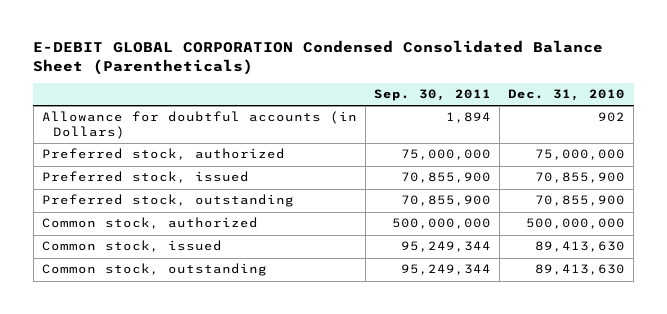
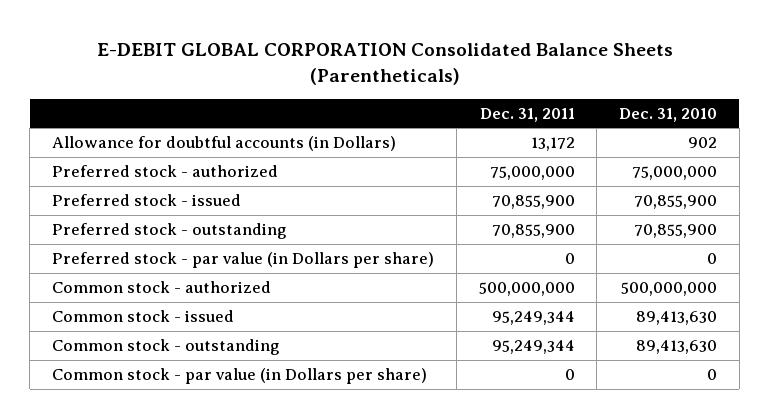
- E-DEBIT GLOBAL CORPORATION Condensed Consolidated Balance Sheet (Parentheticals)
+ E-DEBIT GLOBAL CORPORATION Consolidated Balance Sheets (Parentheticals)
- | Sep. 30, 2011 | Dec. 31, 2010
+ | Dec. 31, 2011 | Dec. 31, 2010
- Preferred stock, authorized | 75,000,000 | 75,000,000
- Preferred stock, issued | 70,855,900 | 70,855,900
- Preferred stock, outstanding | 70,855,900 | 70,855,900
- Common stock, authorized | 500,000,000 | 500,000,000
- Common stock, issued | 95,249,344 | 89,413,630
- Common stock, outstanding | 95,249,344 | 89,413,630
+ Preferred stock - authorized | 75,000,000 | 75,000,000
+ Preferred stock - issued | 70,855,900 | 70,855,900
+ Preferred stock - outstanding | 70,855,900 | 70,855,900
+ Preferred stock - par value (in Dollars per share) | 0 | 0
+ Common stock - authorized | 500,000,000 | 500,000,000
+ Common stock - issued | 95,249,344 | 89,413,630
+ Common stock - outstanding | 95,249,344 | 89,413,630
+ Common stock - par value (in Dollars per share) | 0 | 0

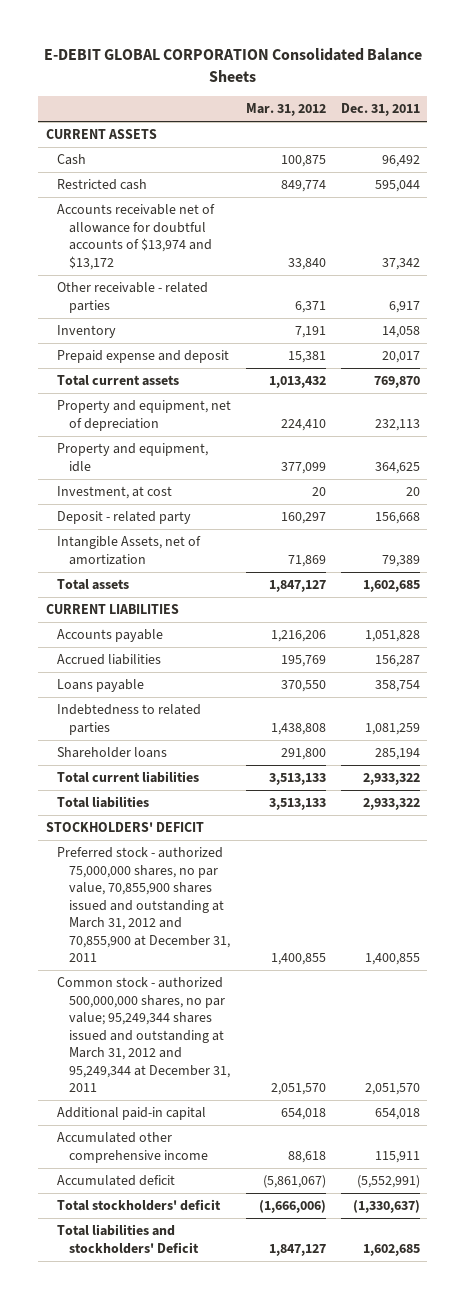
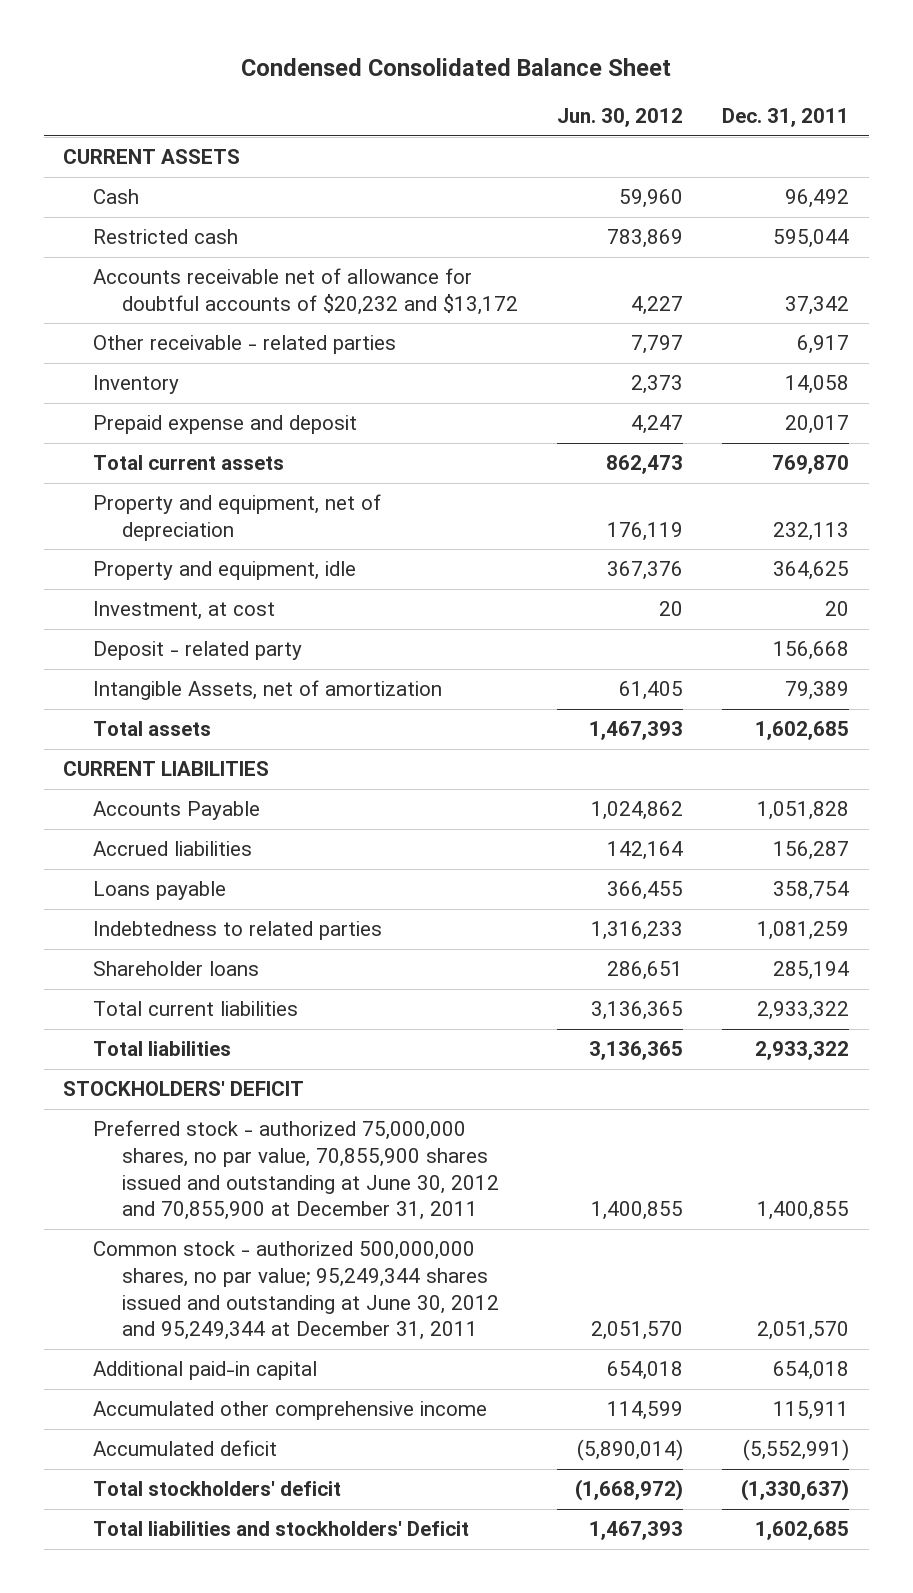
- E-DEBIT GLOBAL CORPORATION Consolidated Balance Sheets
+ Condensed Consolidated Balance Sheet
- | Mar. 31, 2012 | Dec. 31, 2011
+ | Jun. 30, 2012 | Dec. 31, 2011
- Accounts receivable net of allowance for doubtful accounts of $13,974 and $13,172 | 33,840 | 37,342
+ Accounts receivable net of allowance for doubtful accounts of $20,232 and $13,172 | 4,227 | 37,342
- Accounts payable | 1,216,206 | 1,051,828
+ Accounts Payable | 1,024,862 | 1,051,828
- Preferred stock - authorized 75,000,000 shares, no par value, 70,855,900 shares issued and outstanding at March 31, 2012 and 70,855,900 at December 31, 2011 | 1,400,855 | 1,400,855
- Common stock - authorized 500,000,000 shares, no par value; 95,249,344 shares issued and outstanding at March 31, 2012 and 95,249,344 at December 31, 2011 | 2,051,570 | 2,051,570
+ Preferred stock - authorized 75,000,000 shares, no par value, 70,855,900 shares issued and outstanding at June 30, 2012 and 70,855,900 at December 31, 2011 | 1,400,855 | 1,400,855
+ Common stock - authorized 500,000,000 shares, no par value; 95,249,344 shares issued and outstanding at June 30, 2012 and 95,249,344 at December 31, 2011 | 2,051,570 | 2,051,570

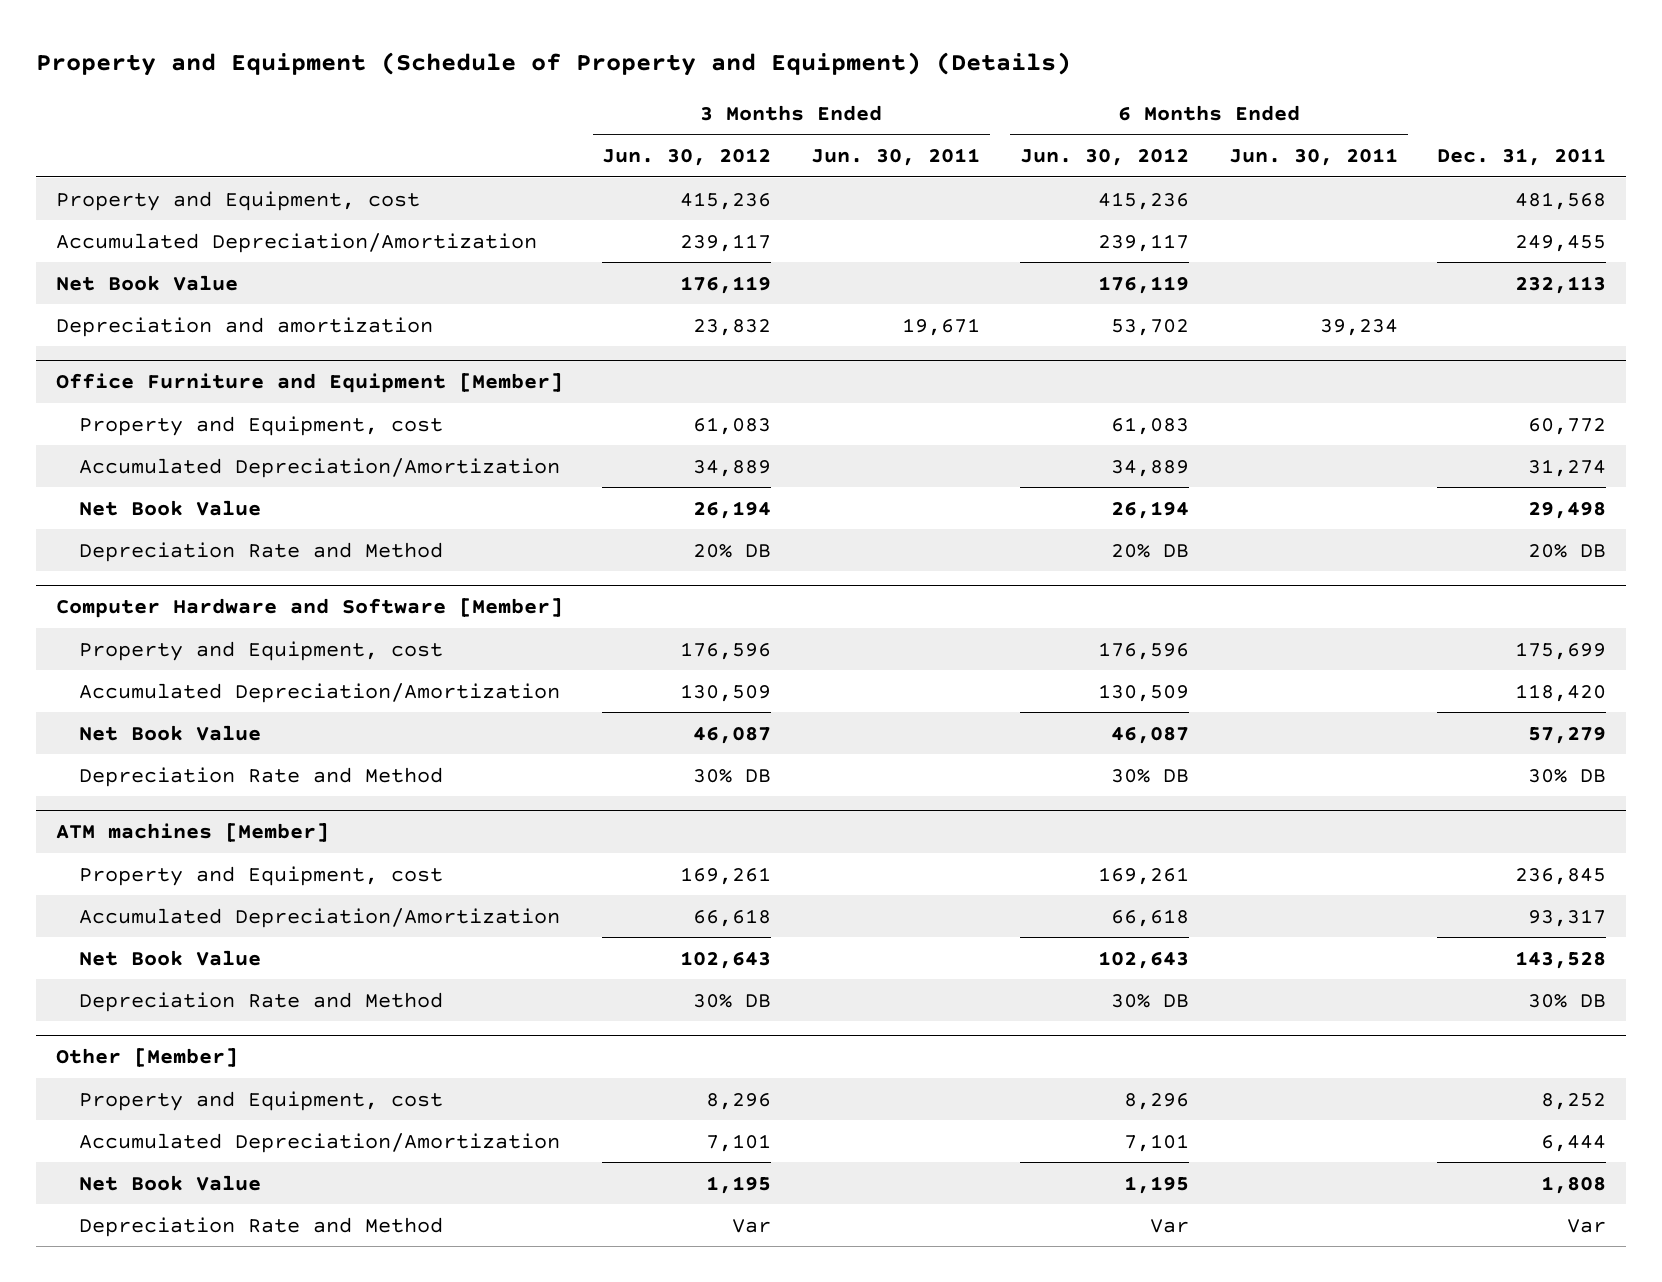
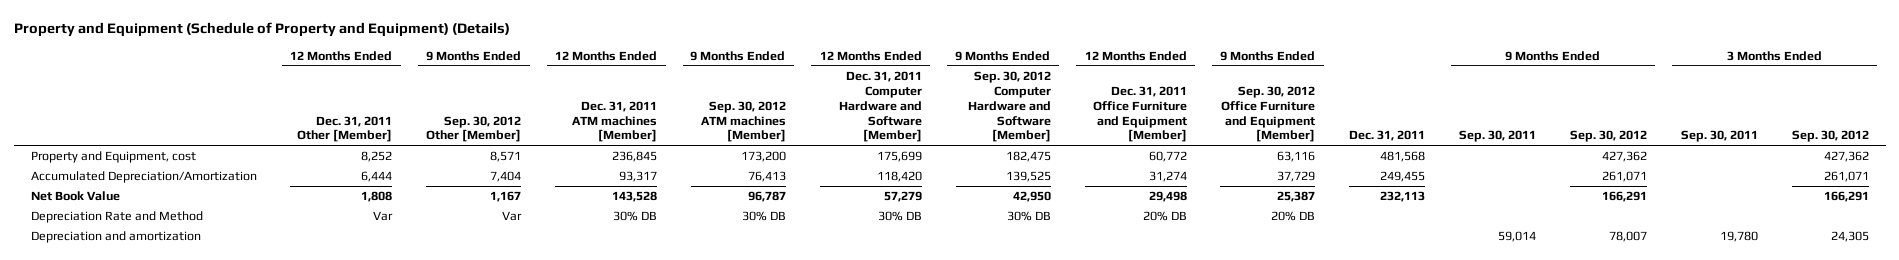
- | 3 Months Ended Jun. 30, 2012 | 3 Months Ended Jun. 30, 2011 | 6 Months Ended Jun. 30, 2012 | 6 Months Ended Jun. 30, 2011 | Dec. 31, 2011
+ | 12 Months Ended Dec. 31, 2011 Other [Member] | 9 Months Ended Sep. 30, 2012 Other [Member] | 12 Months Ended Dec. 31, 2011 ATM machines [Member] | 9 Months Ended Sep. 30, 2012 ATM machines [Member] | 12 Months Ended Dec. 31, 2011 Computer Hardware and Software [Member] | 9 Months Ended Sep. 30, 2012 Computer Hardware and Software [Member] | 12 Months Ended Dec. 31, 2011 Office Furniture and Equipment [Member] | 9 Months Ended Sep. 30, 2012 Office Furniture and Equipment [Member] | Dec. 31, 2011 | 9 Months Ended Sep. 30, 2011 | 9 Months Ended Sep. 30, 2012 | 3 Months Ended Sep. 30, 2011 | 3 Months Ended Sep. 30, 2012
+ Depreciation Rate and Method | Var | Var | 30% DB | 30% DB | 30% DB | 30% DB | 20% DB | 20% DB | | | | |
- Office Furniture and Equipment [Member]
- Property and Equipment, cost | 61,083 | | 61,083 | | 60,772
- Accumulated Depreciation/Amortization | 34,889 | | 34,889 | | 31,274
- Net Book Value | 26,194 | | 26,194 | | 29,498
- Depreciation Rate and Method | 20% DB | | 20% DB | | 20% DB
- Computer Hardware and Software [Member]
- Property and Equipment, cost | 176,596 | | 176,596 | | 175,699
- Accumulated Depreciation/Amortization | 130,509 | | 130,509 | | 118,420
- Net Book Value | 46,087 | | 46,087 | | 57,279
- Depreciation Rate and Method | 30% DB | | 30% DB | | 30% DB
- ATM machines [Member]
- Property and Equipment, cost | 169,261 | | 169,261 | | 236,845
- Accumulated Depreciation/Amortization | 66,618 | | 66,618 | | 93,317
- Net Book Value | 102,643 | | 102,643 | | 143,528
- Depreciation Rate and Method | 30% DB | | 30% DB | | 30% DB
- Other [Member]
- Property and Equipment, cost | 8,296 | | 8,296 | | 8,252
- Accumulated Depreciation/Amortization | 7,101 | | 7,101 | | 6,444
- Net Book Value | 1,195 | | 1,195 | | 1,808
- Depreciation Rate and Method | Var | | Var | | Var

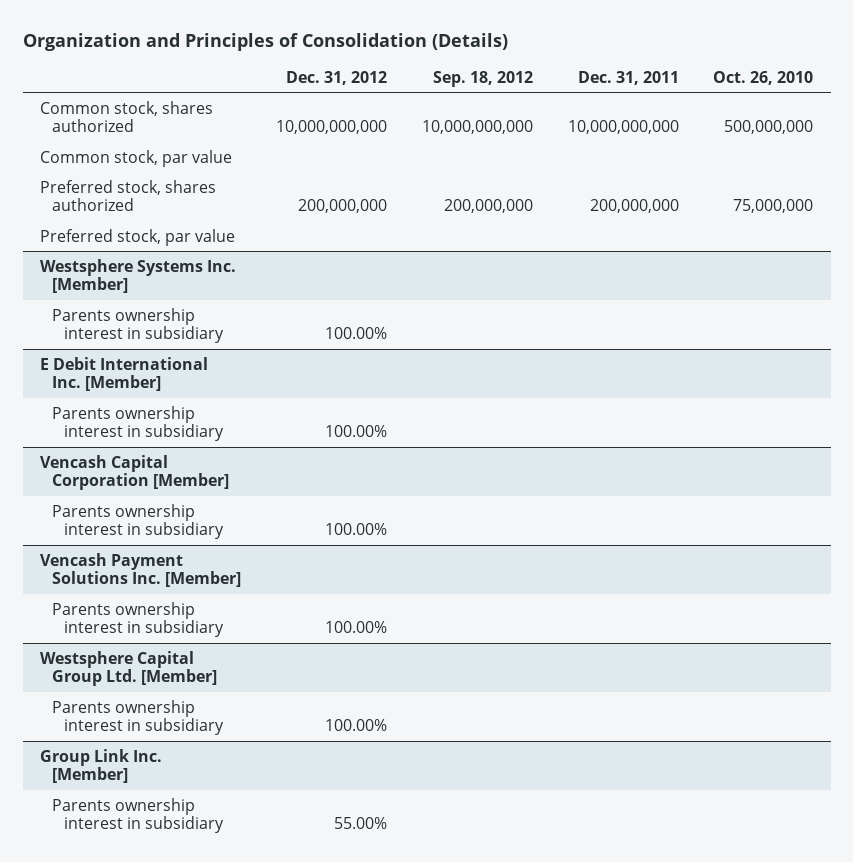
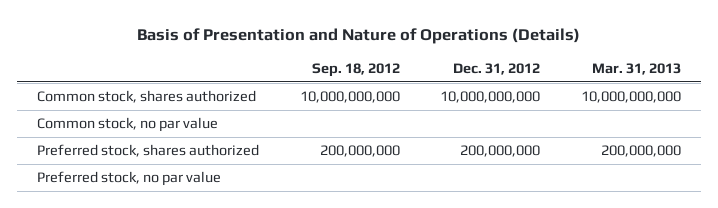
- Organization and Principles of Consolidation (Details)
+ Basis of Presentation and Nature of Operations (Details)
- | Dec. 31, 2012 | Sep. 18, 2012 | Dec. 31, 2011 | Oct. 26, 2010
+ | Sep. 18, 2012 | Dec. 31, 2012 | Mar. 31, 2013
- Common stock, par value
+ Common stock, no par value
- Preferred stock, par value
- Westsphere Systems Inc. [Member]
- Parents ownership interest in subsidiary | 100.00% | | |
- E Debit International Inc. [Member]
- Parents ownership interest in subsidiary | 100.00% | | |
- Vencash Capital Corporation [Member]
- Parents ownership interest in subsidiary | 100.00% | | |
- Vencash Payment Solutions Inc. [Member]
- Parents ownership interest in subsidiary | 100.00% | | |
- Westsphere Capital Group Ltd. [Member]
- Parents ownership interest in subsidiary | 100.00% | | |
- Group Link Inc. [Member]
- Parents ownership interest in subsidiary | 55.00% | | |
+ Preferred stock, no par value

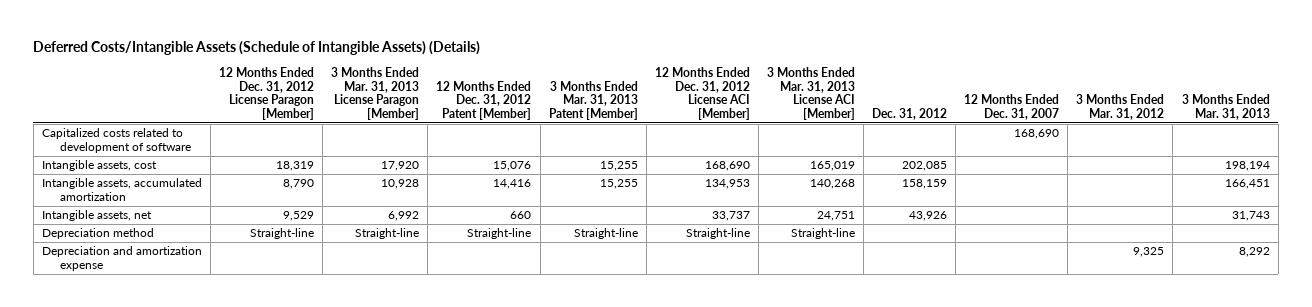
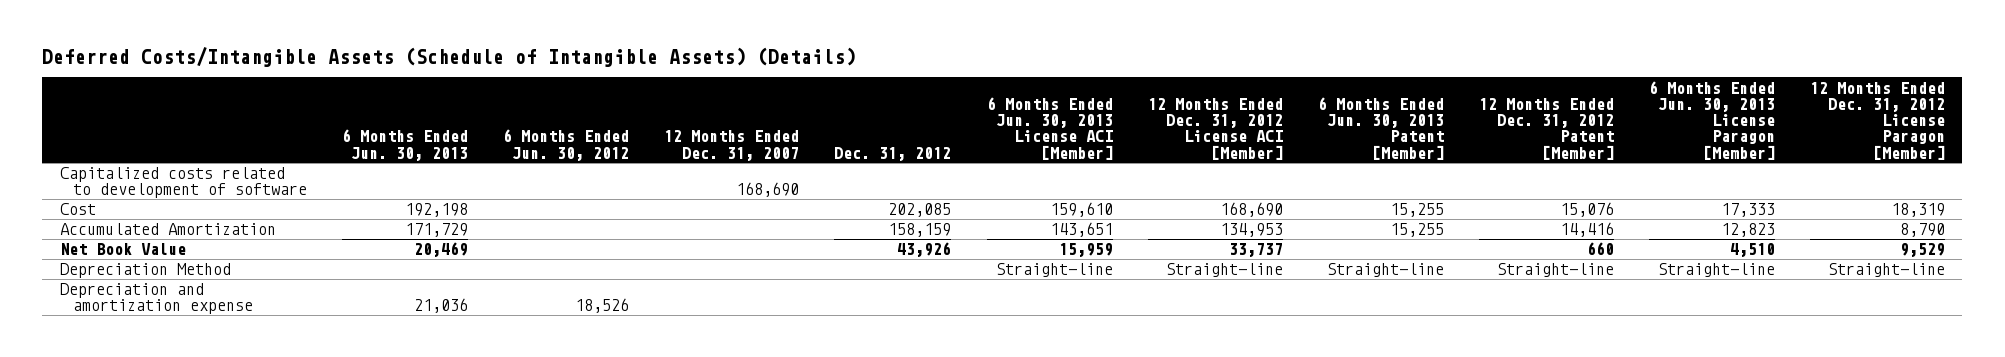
- | 12 Months Ended Dec. 31, 2012 License Paragon [Member] | 3 Months Ended Mar. 31, 2013 License Paragon [Member] | 12 Months Ended Dec. 31, 2012 Patent [Member] | 3 Months Ended Mar. 31, 2013 Patent [Member] | 12 Months Ended Dec. 31, 2012 License ACI [Member] | 3 Months Ended Mar. 31, 2013 License ACI [Member] | Dec. 31, 2012 | 12 Months Ended Dec. 31, 2007 | 3 Months Ended Mar. 31, 2012 | 3 Months Ended Mar. 31, 2013
+ | 6 Months Ended Jun. 30, 2013 | 6 Months Ended Jun. 30, 2012 | 12 Months Ended Dec. 31, 2007 | Dec. 31, 2012 | 6 Months Ended Jun. 30, 2013 License ACI [Member] | 12 Months Ended Dec. 31, 2012 License ACI [Member] | 6 Months Ended Jun. 30, 2013 Patent [Member] | 12 Months Ended Dec. 31, 2012 Patent [Member] | 6 Months Ended Jun. 30, 2013 License Paragon [Member] | 12 Months Ended Dec. 31, 2012 License Paragon [Member]
- Intangible assets, cost | 18,319 | 17,920 | 15,076 | 15,255 | 168,690 | 165,019 | 202,085 | | | 198,194
- Intangible assets, accumulated amortization | 8,790 | 10,928 | 14,416 | 15,255 | 134,953 | 140,268 | 158,159 | | | 166,451
- Intangible assets, net | 9,529 | 6,992 | 660 | | 33,737 | 24,751 | 43,926 | | | 31,743
- Depreciation method | Straight-line | Straight-line | Straight-line | Straight-line | Straight-line | Straight-line | | | |
+ Cost | 192,198 | | | 202,085 | 159,610 | 168,690 | 15,255 | 15,076 | 17,333 | 18,319
+ Accumulated Amortization | 171,729 | | | 158,159 | 143,651 | 134,953 | 15,255 | 14,416 | 12,823 | 8,790
+ Net Book Value | 20,469 | | | 43,926 | 15,959 | 33,737 | | 660 | 4,510 | 9,529
+ Depreciation Method | | | | | Straight-line | Straight-line | Straight-line | Straight-line | Straight-line | Straight-line

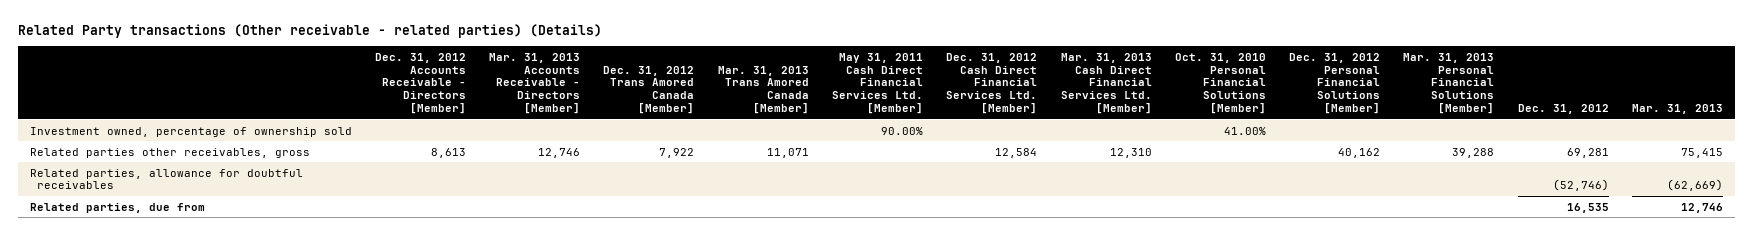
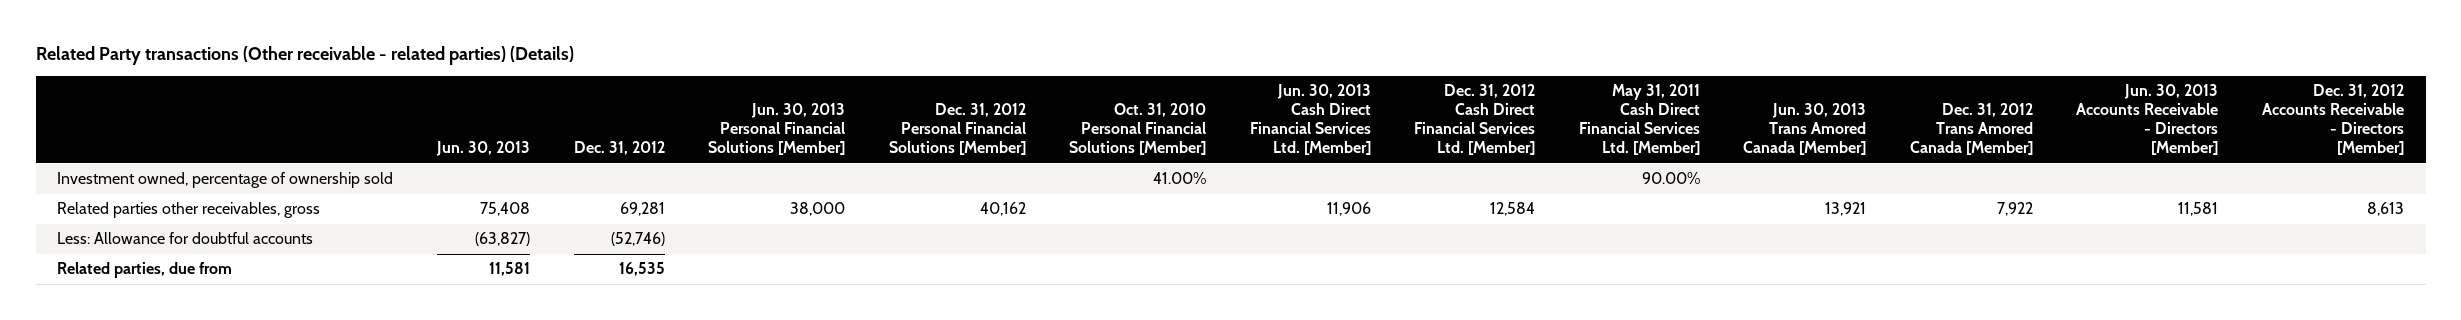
- | Dec. 31, 2012 Accounts Receivable - Directors [Member] | Mar. 31, 2013 Accounts Receivable - Directors [Member] | Dec. 31, 2012 Trans Amored Canada [Member] | Mar. 31, 2013 Trans Amored Canada [Member] | May 31, 2011 Cash Direct Financial Services Ltd. [Member] | Dec. 31, 2012 Cash Direct Financial Services Ltd. [Member] | Mar. 31, 2013 Cash Direct Financial Services Ltd. [Member] | Oct. 31, 2010 Personal Financial Solutions [Member] | Dec. 31, 2012 Personal Financial Solutions [Member] | Mar. 31, 2013 Personal Financial Solutions [Member] | Dec. 31, 2012 | Mar. 31, 2013
+ | Jun. 30, 2013 | Dec. 31, 2012 | Jun. 30, 2013 Personal Financial Solutions [Member] | Dec. 31, 2012 Personal Financial Solutions [Member] | Oct. 31, 2010 Personal Financial Solutions [Member] | Jun. 30, 2013 Cash Direct Financial Services Ltd. [Member] | Dec. 31, 2012 Cash Direct Financial Services Ltd. [Member] | May 31, 2011 Cash Direct Financial Services Ltd. [Member] | Jun. 30, 2013 Trans Amored Canada [Member] | Dec. 31, 2012 Trans Amored Canada [Member] | Jun. 30, 2013 Accounts Receivable - Directors [Member] | Dec. 31, 2012 Accounts Receivable - Directors [Member]
- Related parties, allowance for doubtful receivables | | | | | | | | | | | (52,746) | (62,669)
+ Less: Allowance for doubtful accounts | (63,827) | (52,746) | | | | | | | | | |

